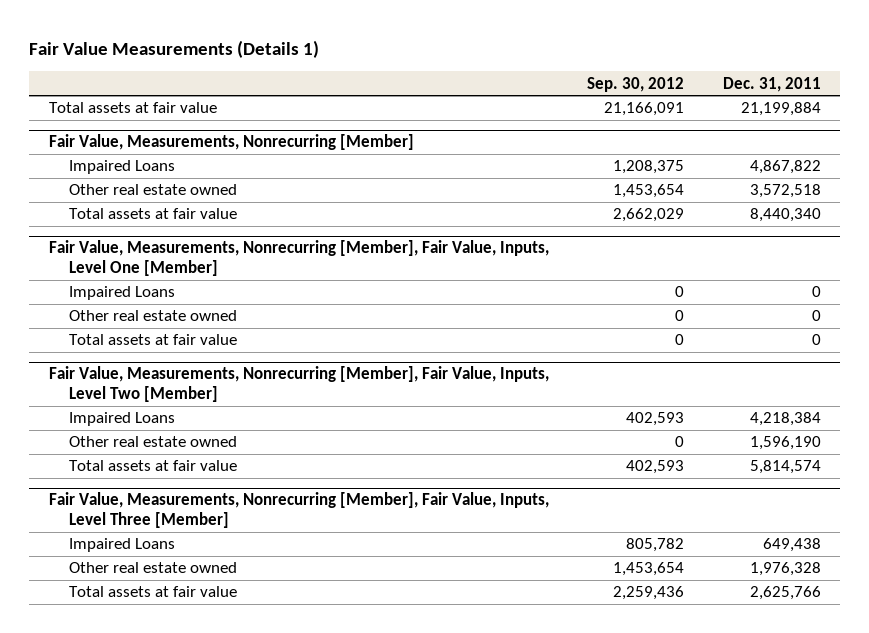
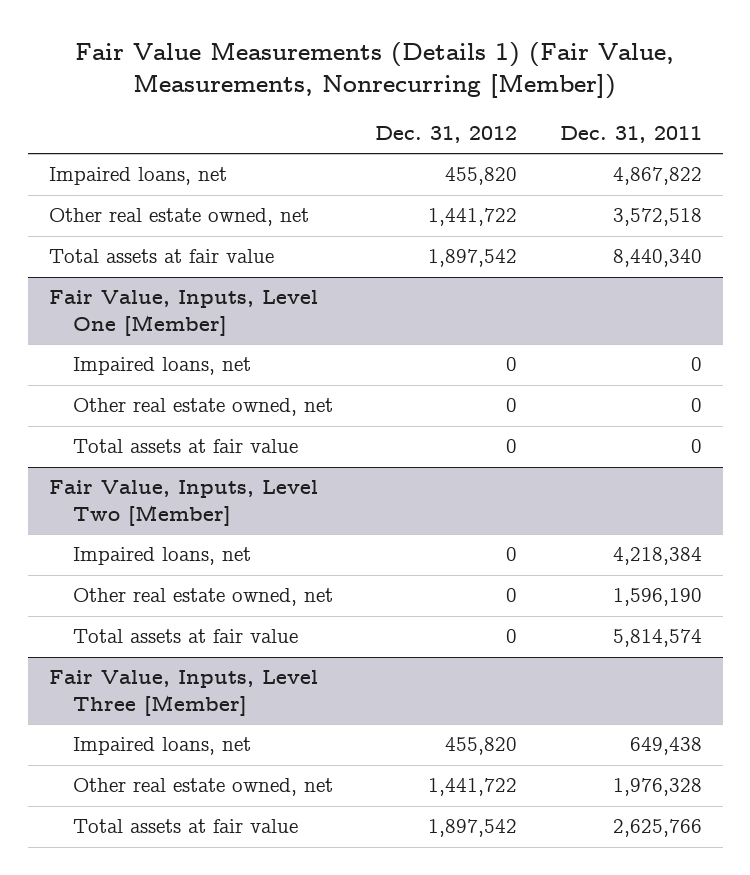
- Fair Value Measurements (Details 1)
+ Fair Value Measurements (Details 1) (Fair Value, Measurements, Nonrecurring [Member])
- | Sep. 30, 2012 | Dec. 31, 2011
+ | Dec. 31, 2012 | Dec. 31, 2011
- Total assets at fair value | 21,166,091 | 21,199,884
- Fair Value, Measurements, Nonrecurring [Member]
- Impaired Loans | 1,208,375 | 4,867,822
- Other real estate owned | 1,453,654 | 3,572,518
+ Impaired loans, net | 455,820 | 4,867,822
+ Other real estate owned, net | 1,441,722 | 3,572,518
- Fair Value, Measurements, Nonrecurring [Member], Fair Value, Inputs, Level One [Member]
- Impaired Loans | 0 | 0
- Other real estate owned | 0 | 0
+ Fair Value, Inputs, Level One [Member]
+ Impaired loans, net | 0 | 0
+ Other real estate owned, net | 0 | 0
- Fair Value, Measurements, Nonrecurring [Member], Fair Value, Inputs, Level Two [Member]
- Impaired Loans | 402,593 | 4,218,384
- Other real estate owned | 0 | 1,596,190
+ Fair Value, Inputs, Level Two [Member]
+ Impaired loans, net | 0 | 4,218,384
+ Other real estate owned, net | 0 | 1,596,190
- Fair Value, Measurements, Nonrecurring [Member], Fair Value, Inputs, Level Three [Member]
- Impaired Loans | 805,782 | 649,438
- Other real estate owned | 1,453,654 | 1,976,328
+ Fair Value, Inputs, Level Three [Member]
+ Impaired loans, net | 455,820 | 649,438
+ Other real estate owned, net | 1,441,722 | 1,976,328

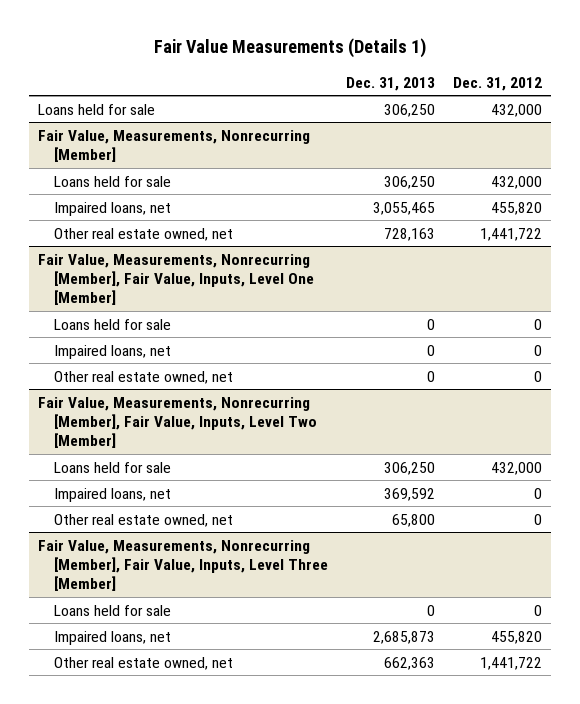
- Fair Value Measurements (Details 1) (Fair Value, Measurements, Nonrecurring [Member])
+ Fair Value Measurements (Details 1)
- | Dec. 31, 2012 | Dec. 31, 2011
+ | Dec. 31, 2013 | Dec. 31, 2012
+ Loans held for sale | 306,250 | 432,000
+ Fair Value, Measurements, Nonrecurring [Member]
+ Loans held for sale | 306,250 | 432,000
- Total assets at fair value | 1,897,542 | 8,440,340
- Fair Value, Inputs, Level One [Member]
+ Fair Value, Measurements, Nonrecurring [Member], Fair Value, Inputs, Level One [Member]
+ Loans held for sale | 0 | 0
- Total assets at fair value | 0 | 0
- Fair Value, Inputs, Level Two [Member]
+ Fair Value, Measurements, Nonrecurring [Member], Fair Value, Inputs, Level Two [Member]
+ Loans held for sale | 306,250 | 432,000
- Total assets at fair value | 0 | 5,814,574
- Fair Value, Inputs, Level Three [Member]
+ Fair Value, Measurements, Nonrecurring [Member], Fair Value, Inputs, Level Three [Member]
+ Loans held for sale | 0 | 0
- Total assets at fair value | 1,897,542 | 2,625,766

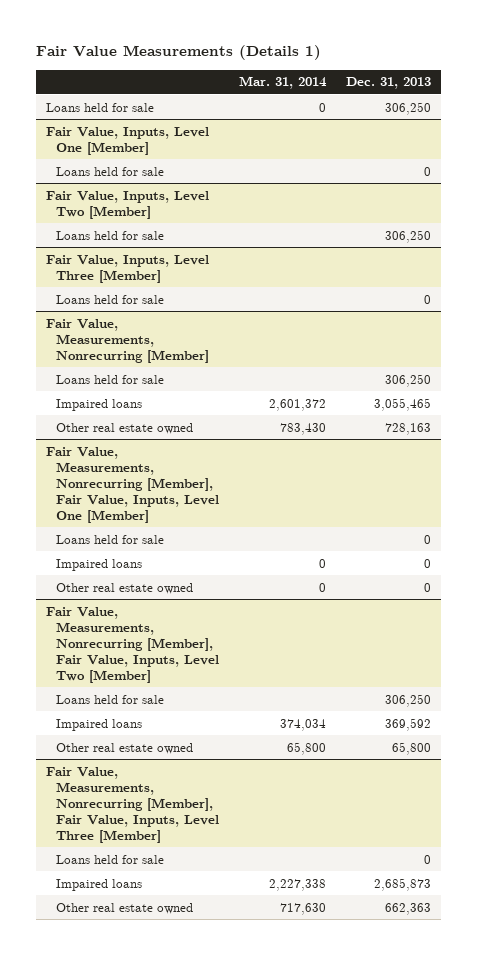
- | Dec. 31, 2013 | Dec. 31, 2012
+ | Mar. 31, 2014 | Dec. 31, 2013
+ Fair Value, Inputs, Level One [Member]
+ Loans held for sale | | 0
+ Fair Value, Inputs, Level Two [Member]
+ Loans held for sale | | 306,250
+ Fair Value, Inputs, Level Three [Member]
+ Loans held for sale | | 0
@ Fair Value, Measurements, Nonrecurring [Member]
- Impaired loans, net | 3,055,465 | 455,820
- Other real estate owned, net | 728,163 | 1,441,722
+ Impaired loans | 2,601,372 | 3,055,465
+ Other real estate owned | 783,430 | 728,163
@ Fair Value, Measurements, Nonrecurring [Member], Fair Value, Inputs, Level One [Member]
- Impaired loans, net | 0 | 0
- Other real estate owned, net | 0 | 0
+ Impaired loans | 0 | 0
+ Other real estate owned | 0 | 0
@ Fair Value, Measurements, Nonrecurring [Member], Fair Value, Inputs, Level Two [Member]
- Impaired loans, net | 369,592 | 0
- Other real estate owned, net | 65,800 | 0
+ Impaired loans | 374,034 | 369,592
+ Other real estate owned | 65,800 | 65,800
@ Fair Value, Measurements, Nonrecurring [Member], Fair Value, Inputs, Level Three [Member]
- Impaired loans, net | 2,685,873 | 455,820
- Other real estate owned, net | 662,363 | 1,441,722
+ Impaired loans | 2,227,338 | 2,685,873
+ Other real estate owned | 717,630 | 662,363

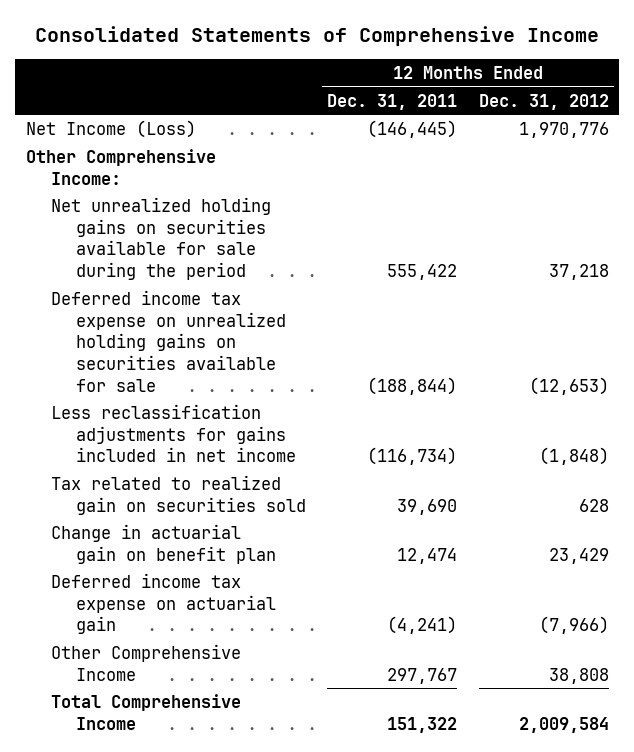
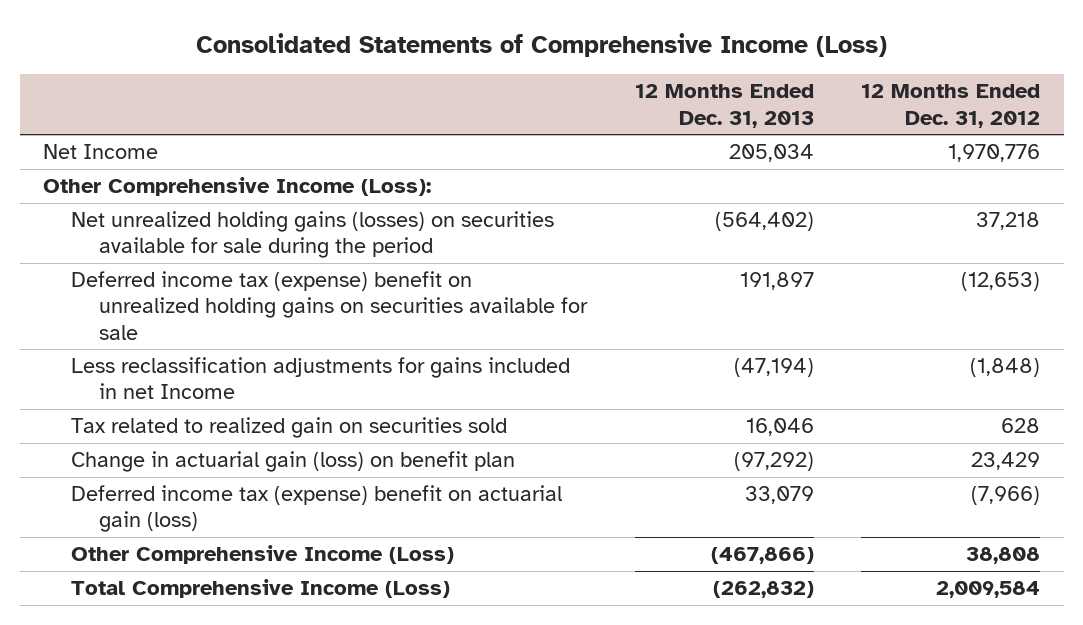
- Consolidated Statements of Comprehensive Income
+ Consolidated Statements of Comprehensive Income (Loss)
- | 12 Months Ended Dec. 31, 2011 | 12 Months Ended Dec. 31, 2012
+ | 12 Months Ended Dec. 31, 2013 | 12 Months Ended Dec. 31, 2012
- Net Income (Loss) | (146,445) | 1,970,776
- Other Comprehensive Income:
- Net unrealized holding gains on securities available for sale during the period | 555,422 | 37,218
- Deferred income tax expense on unrealized holding gains on securities available for sale | (188,844) | (12,653)
- Less reclassification adjustments for gains included in net income | (116,734) | (1,848)
+ Net Income | 205,034 | 1,970,776
+ Other Comprehensive Income (Loss):
+ Net unrealized holding gains (losses) on securities available for sale during the period | (564,402) | 37,218
+ Deferred income tax (expense) benefit on unrealized holding gains on securities available for sale | 191,897 | (12,653)
+ Less reclassification adjustments for gains included in net Income | (47,194) | (1,848)
- Change in actuarial gain on benefit plan | 12,474 | 23,429
- Deferred income tax expense on actuarial gain | (4,241) | (7,966)
- Other Comprehensive Income | 297,767 | 38,808
- Total Comprehensive Income | 151,322 | 2,009,584
+ Change in actuarial gain (loss) on benefit plan | (97,292) | 23,429
+ Deferred income tax (expense) benefit on actuarial gain (loss) | 33,079 | (7,966)
+ Other Comprehensive Income (Loss) | (467,866) | 38,808
+ Total Comprehensive Income (Loss) | (262,832) | 2,009,584

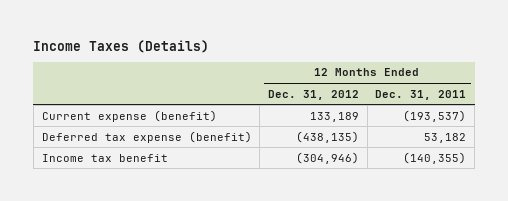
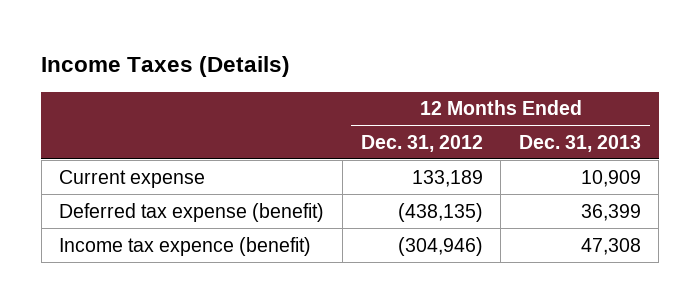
- | 12 Months Ended Dec. 31, 2012 | 12 Months Ended Dec. 31, 2011
+ | 12 Months Ended Dec. 31, 2012 | 12 Months Ended Dec. 31, 2013
- Current expense (benefit) | 133,189 | (193,537)
+ Current expense | 133,189 | 10,909
- Income tax benefit | (304,946) | (140,355)
+ Income tax expence (benefit) | (304,946) | 47,308

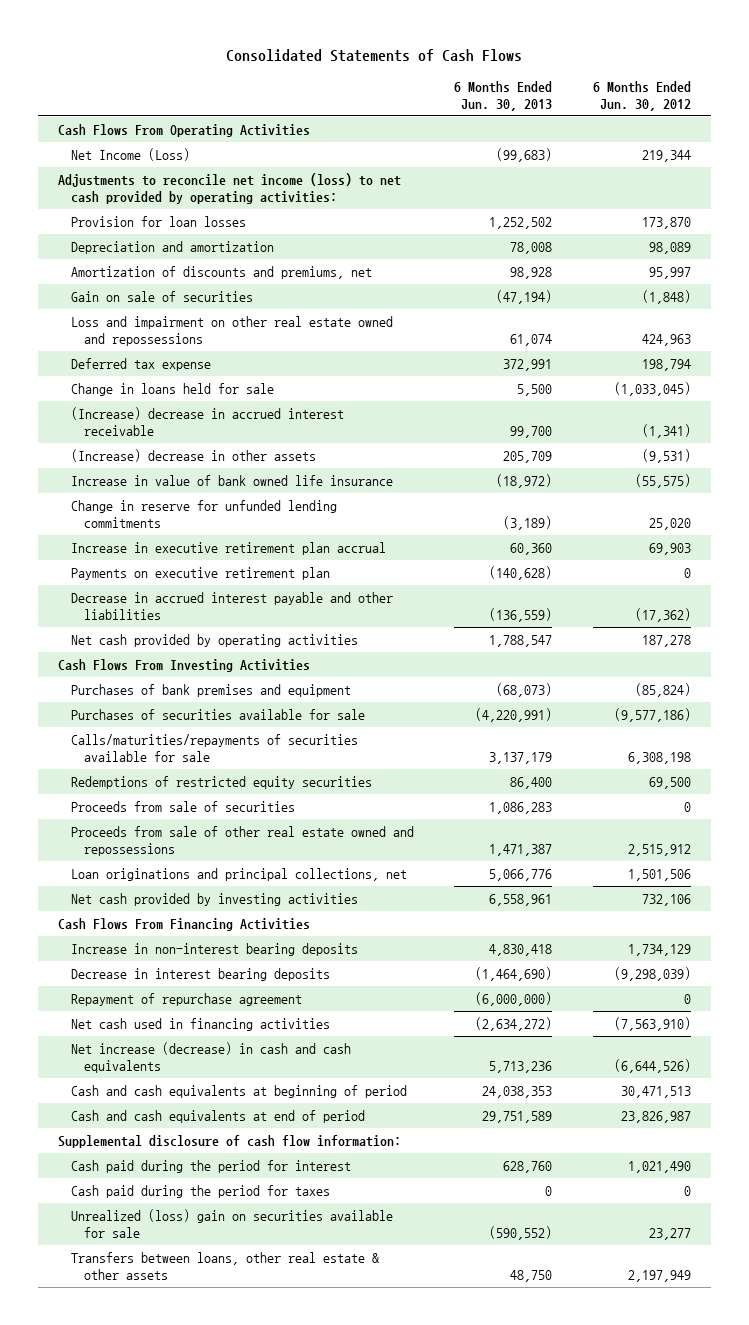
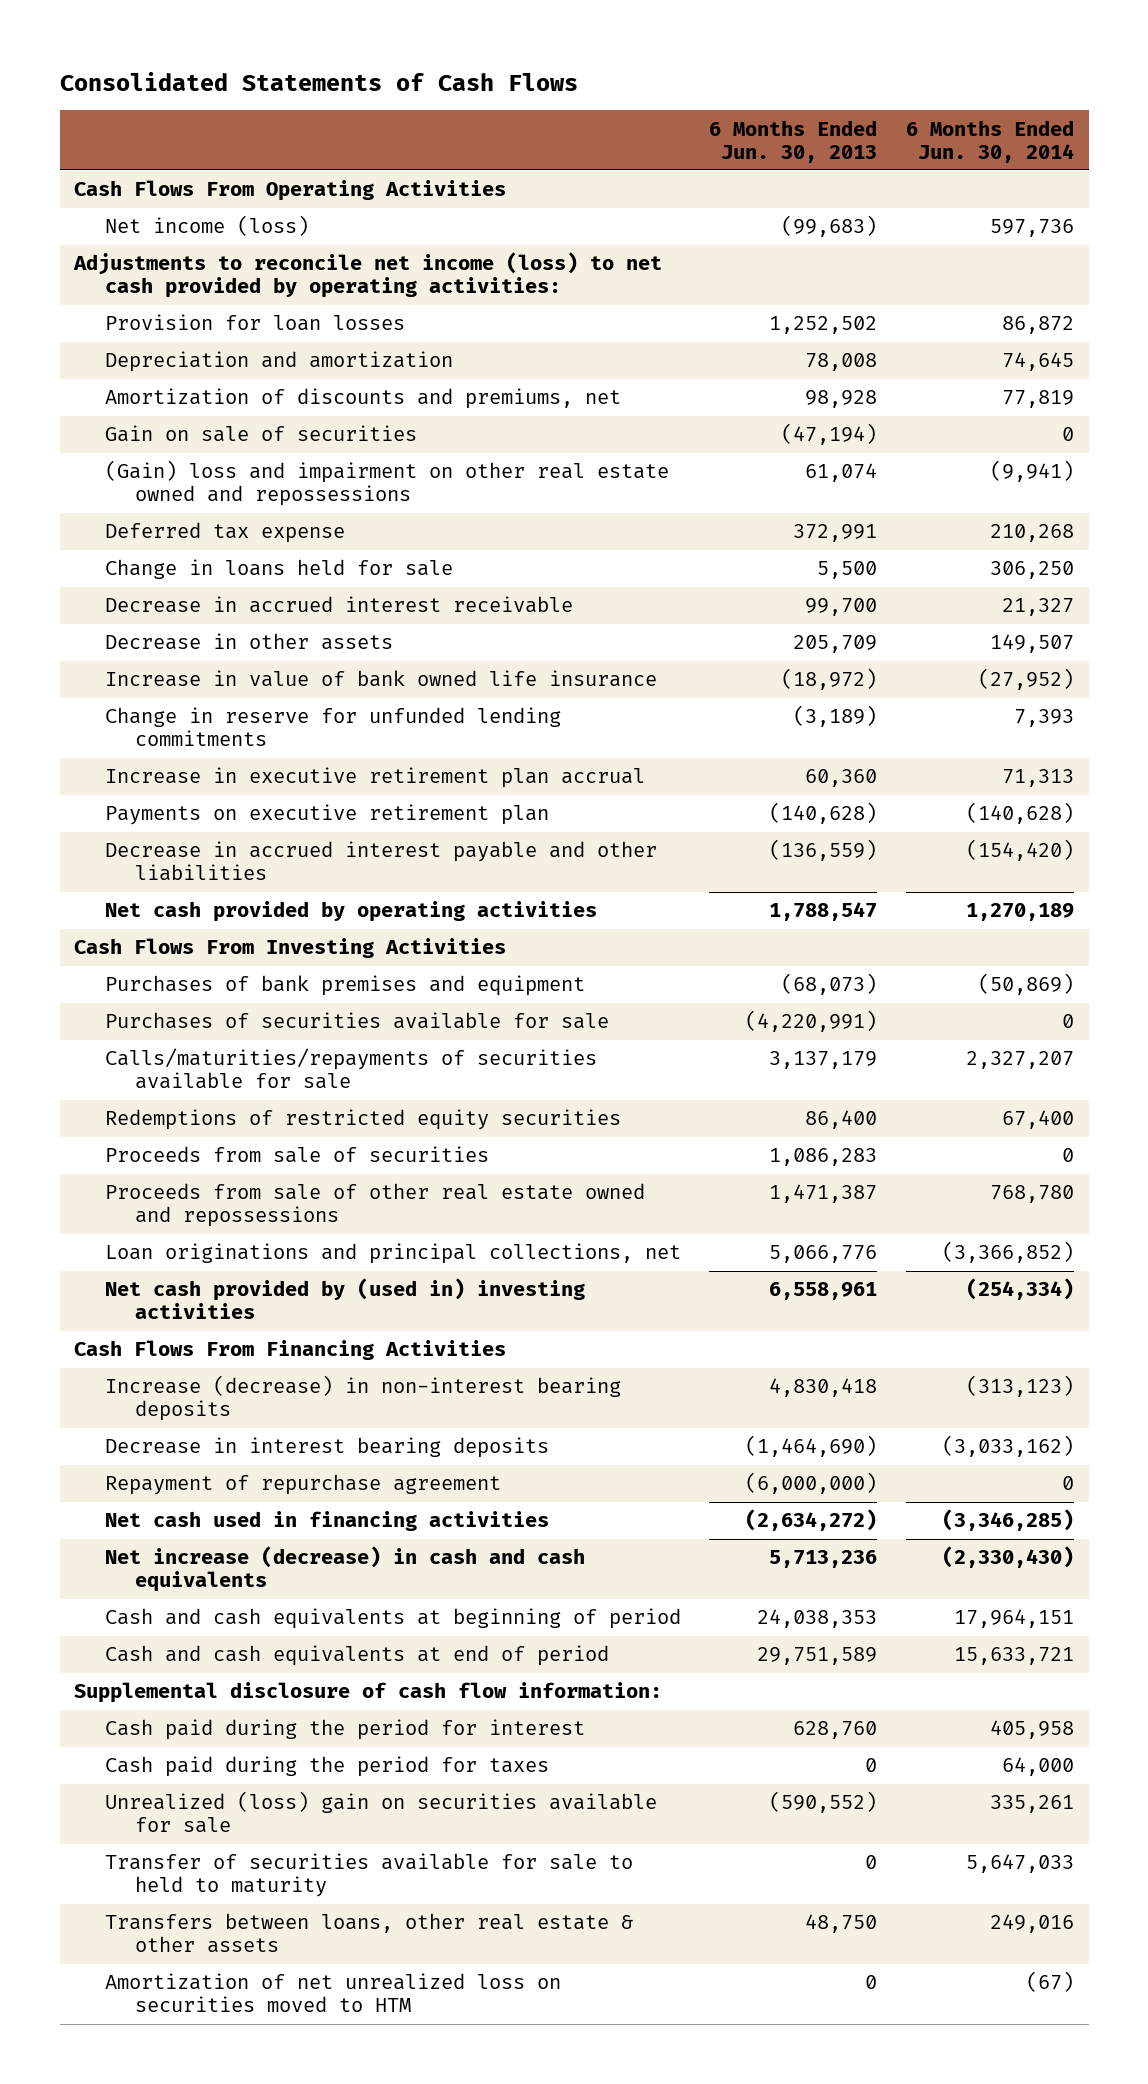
- | 6 Months Ended Jun. 30, 2013 | 6 Months Ended Jun. 30, 2012
+ | 6 Months Ended Jun. 30, 2013 | 6 Months Ended Jun. 30, 2014
- Net Income (Loss) | (99,683) | 219,344
+ Net income (loss) | (99,683) | 597,736
- Loss and impairment on other real estate owned and repossessions | 61,074 | 424,963
+ (Gain) loss and impairment on other real estate owned and repossessions | 61,074 | (9,941)
- (Increase) decrease in accrued interest receivable | 99,700 | (1,341)
- (Increase) decrease in other assets | 205,709 | (9,531)
+ Decrease in accrued interest receivable | 99,700 | 21,327
+ Decrease in other assets | 205,709 | 149,507
- Net cash provided by investing activities | 6,558,961 | 732,106
+ Net cash provided by (used in) investing activities | 6,558,961 | (254,334)
- Increase in non-interest bearing deposits | 4,830,418 | 1,734,129
+ Increase (decrease) in non-interest bearing deposits | 4,830,418 | (313,123)
+ Transfer of securities available for sale to held to maturity | 0 | 5,647,033
+ Amortization of net unrealized loss on securities moved to HTM | 0 | (67)

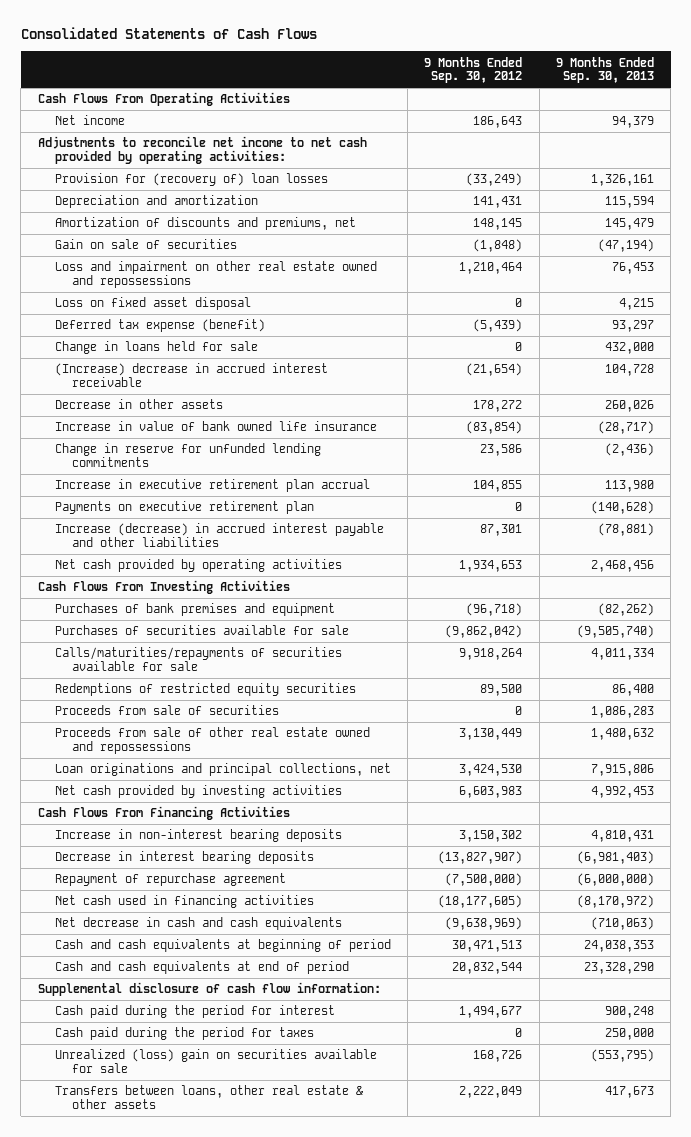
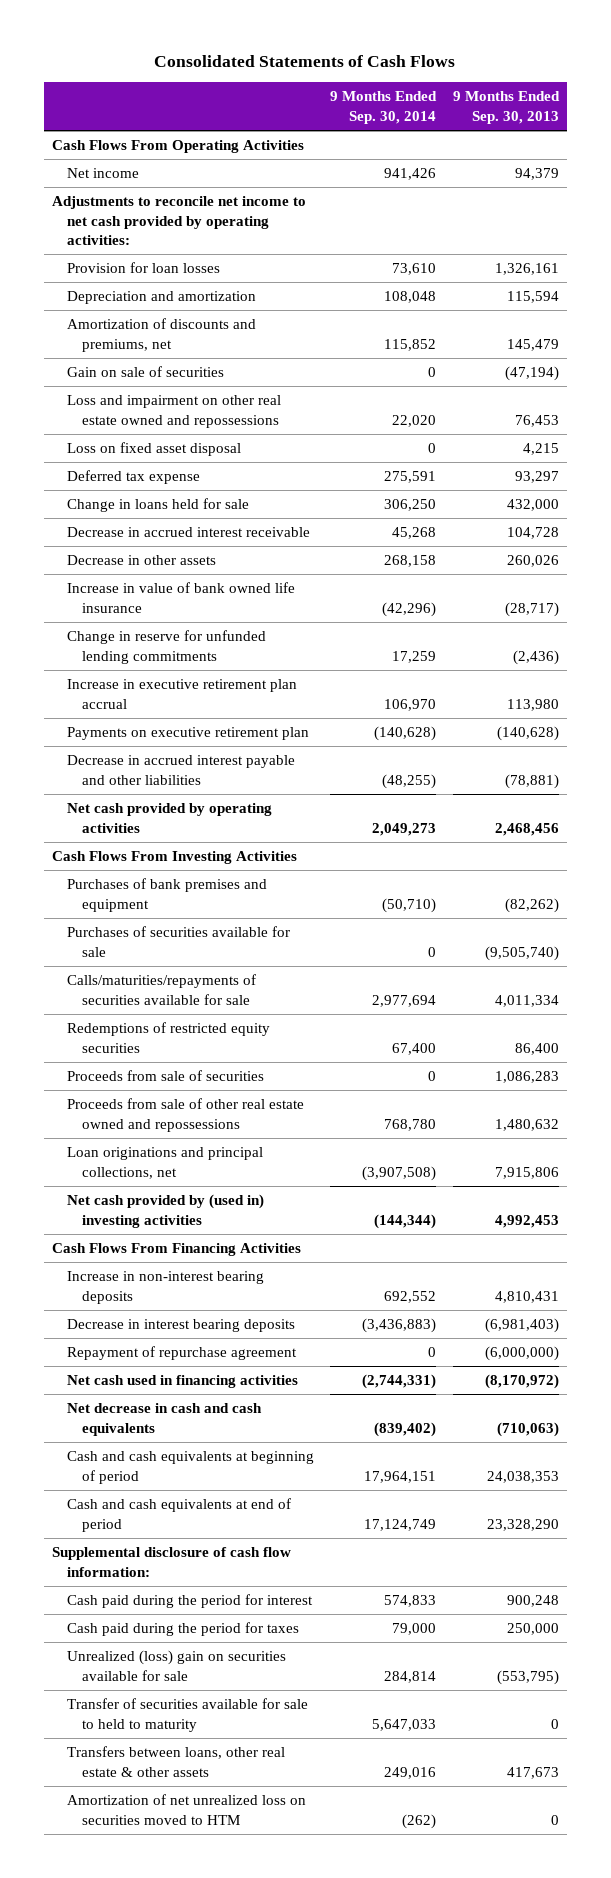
- | 9 Months Ended Sep. 30, 2012 | 9 Months Ended Sep. 30, 2013
+ | 9 Months Ended Sep. 30, 2014 | 9 Months Ended Sep. 30, 2013
- Provision for (recovery of) loan losses | (33,249) | 1,326,161
+ Provision for loan losses | 73,610 | 1,326,161
- Deferred tax expense (benefit) | (5,439) | 93,297
+ Deferred tax expense | 275,591 | 93,297
- (Increase) decrease in accrued interest receivable | (21,654) | 104,728
+ Decrease in accrued interest receivable | 45,268 | 104,728
- Increase (decrease) in accrued interest payable and other liabilities | 87,301 | (78,881)
+ Decrease in accrued interest payable and other liabilities | (48,255) | (78,881)
- Net cash provided by investing activities | 6,603,983 | 4,992,453
+ Net cash provided by (used in) investing activities | (144,344) | 4,992,453
+ Transfer of securities available for sale to held to maturity | 5,647,033 | 0
+ Amortization of net unrealized loss on securities moved to HTM | (262) | 0

